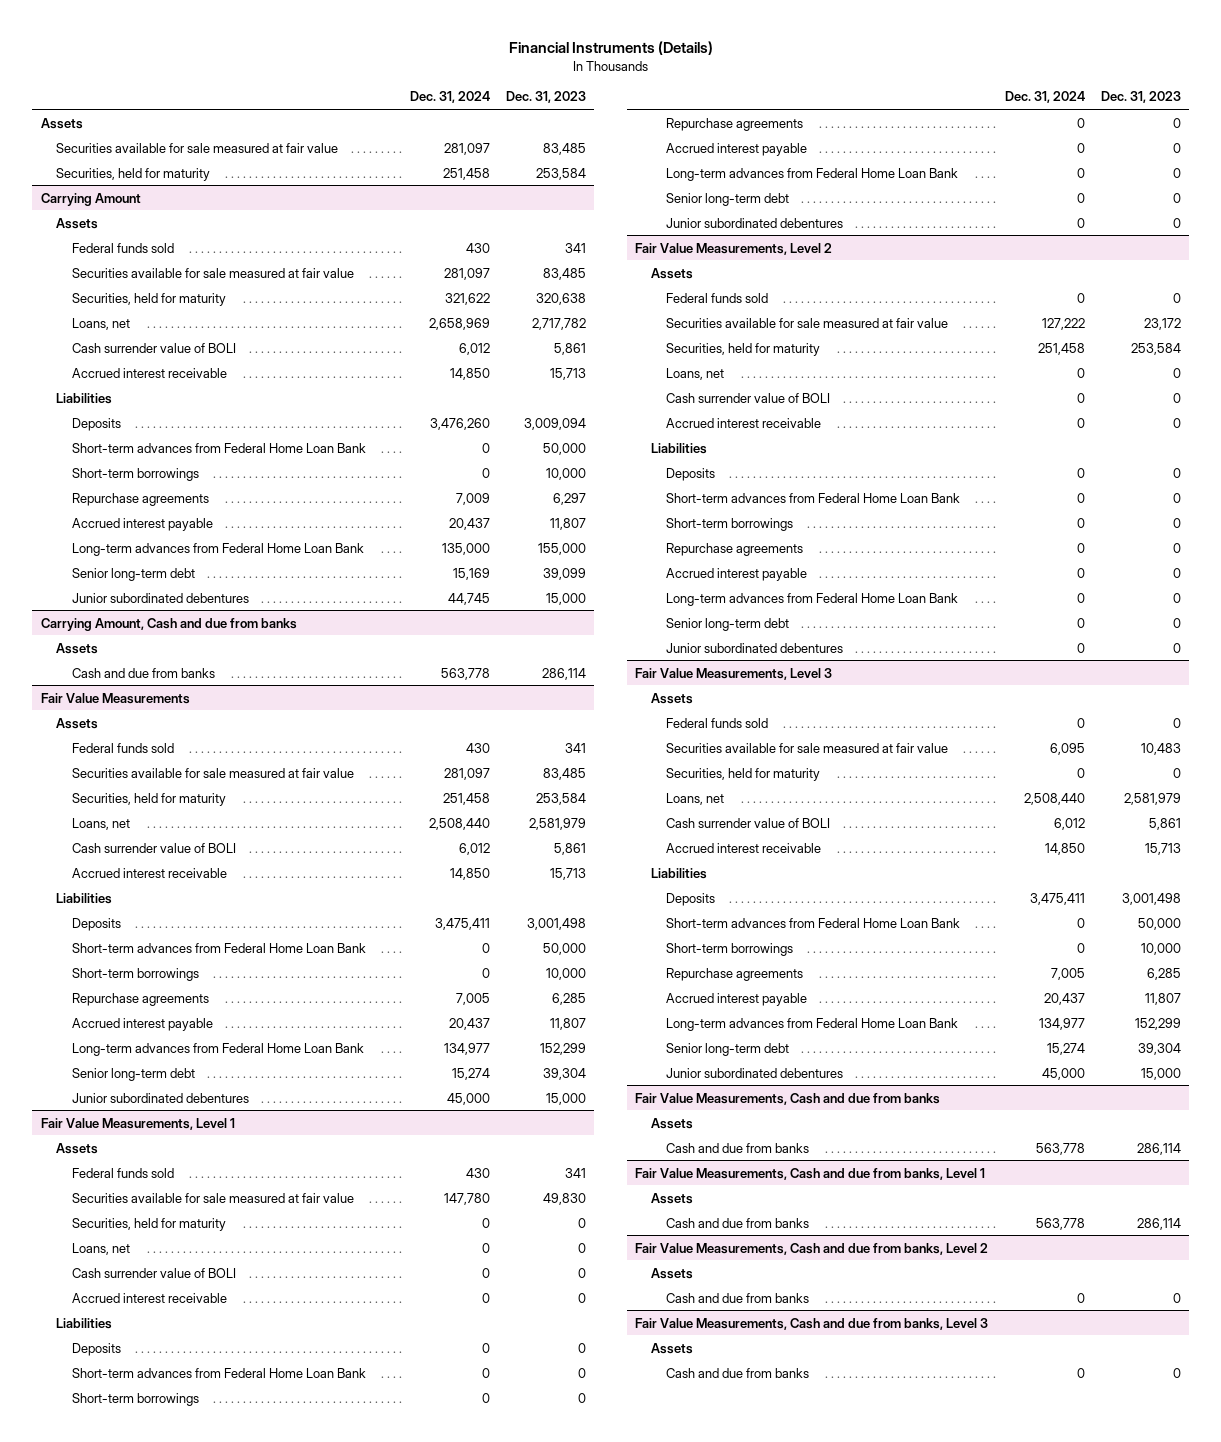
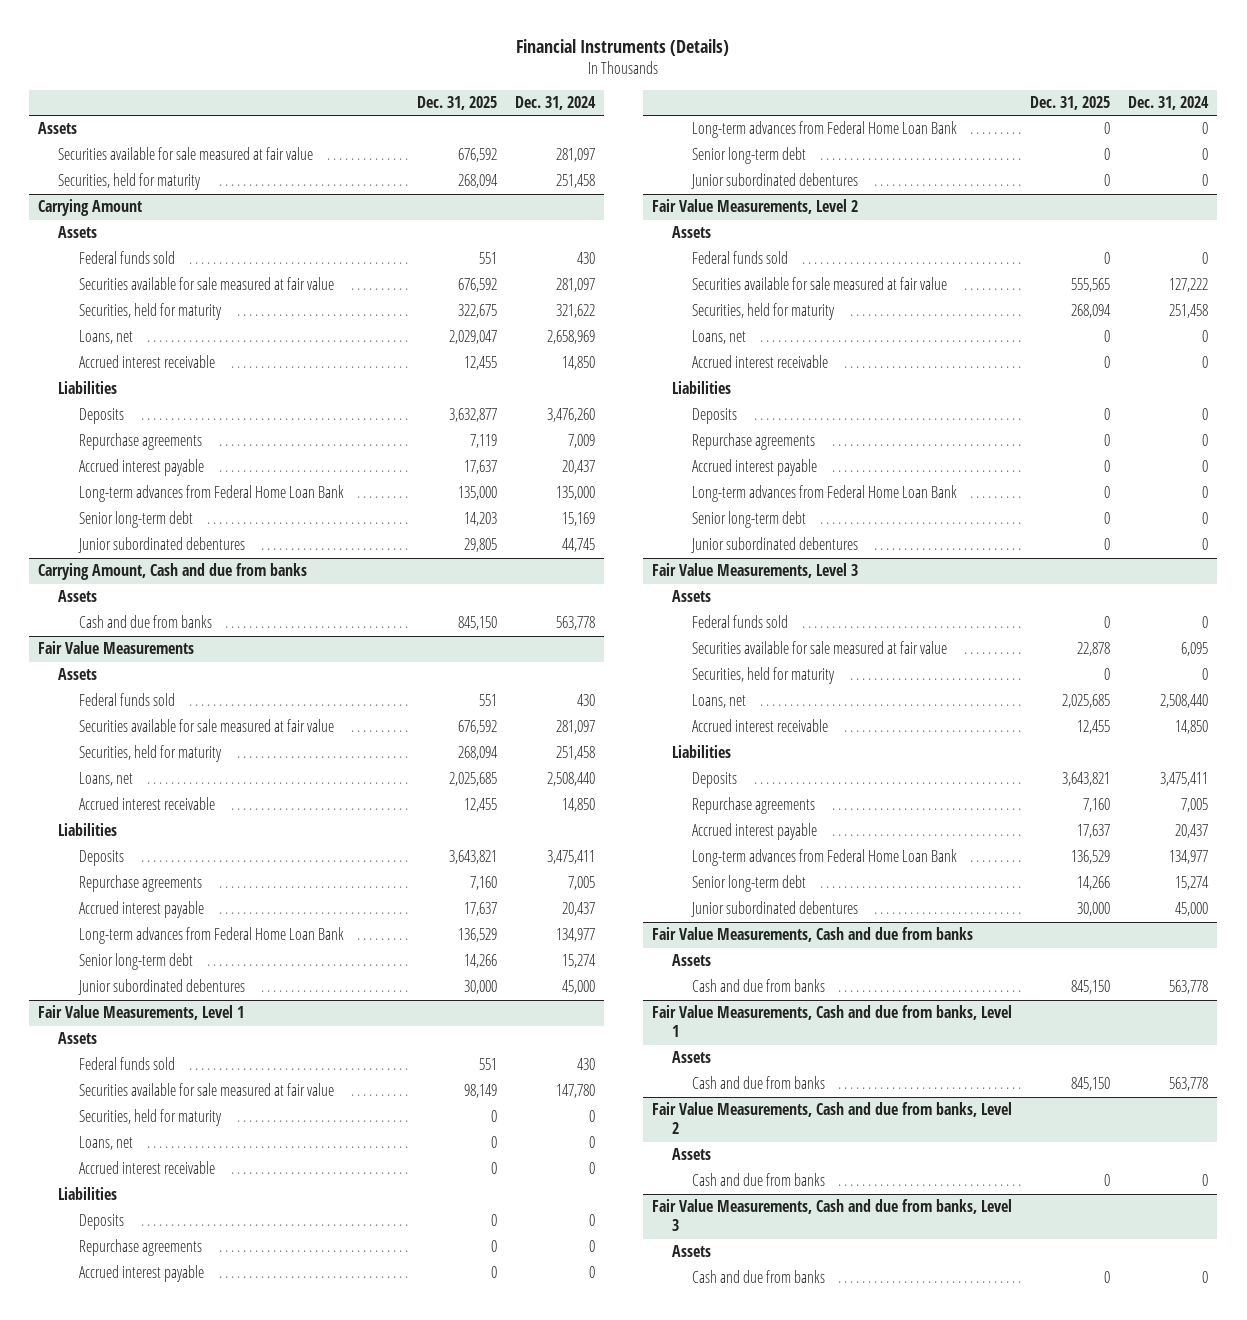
- | Dec. 31, 2024 | Dec. 31, 2023
+ | Dec. 31, 2025 | Dec. 31, 2024
@ Carrying Amount
- Cash surrender value of BOLI | 6,012 | 5,861
- Short-term advances from Federal Home Loan Bank | 0 | 50,000
- Short-term borrowings | 0 | 10,000
@ Fair Value Measurements
- Cash surrender value of BOLI | 6,012 | 5,861
- Short-term advances from Federal Home Loan Bank | 0 | 50,000
- Short-term borrowings | 0 | 10,000
@ Fair Value Measurements, Level 1
- Cash surrender value of BOLI | 0 | 0
- Short-term advances from Federal Home Loan Bank | 0 | 0
- Short-term borrowings | 0 | 0
@ Fair Value Measurements, Level 2
- Cash surrender value of BOLI | 0 | 0
- Short-term advances from Federal Home Loan Bank | 0 | 0
- Short-term borrowings | 0 | 0
@ Fair Value Measurements, Level 3
- Cash surrender value of BOLI | 6,012 | 5,861
- Short-term advances from Federal Home Loan Bank | 0 | 50,000
- Short-term borrowings | 0 | 10,000

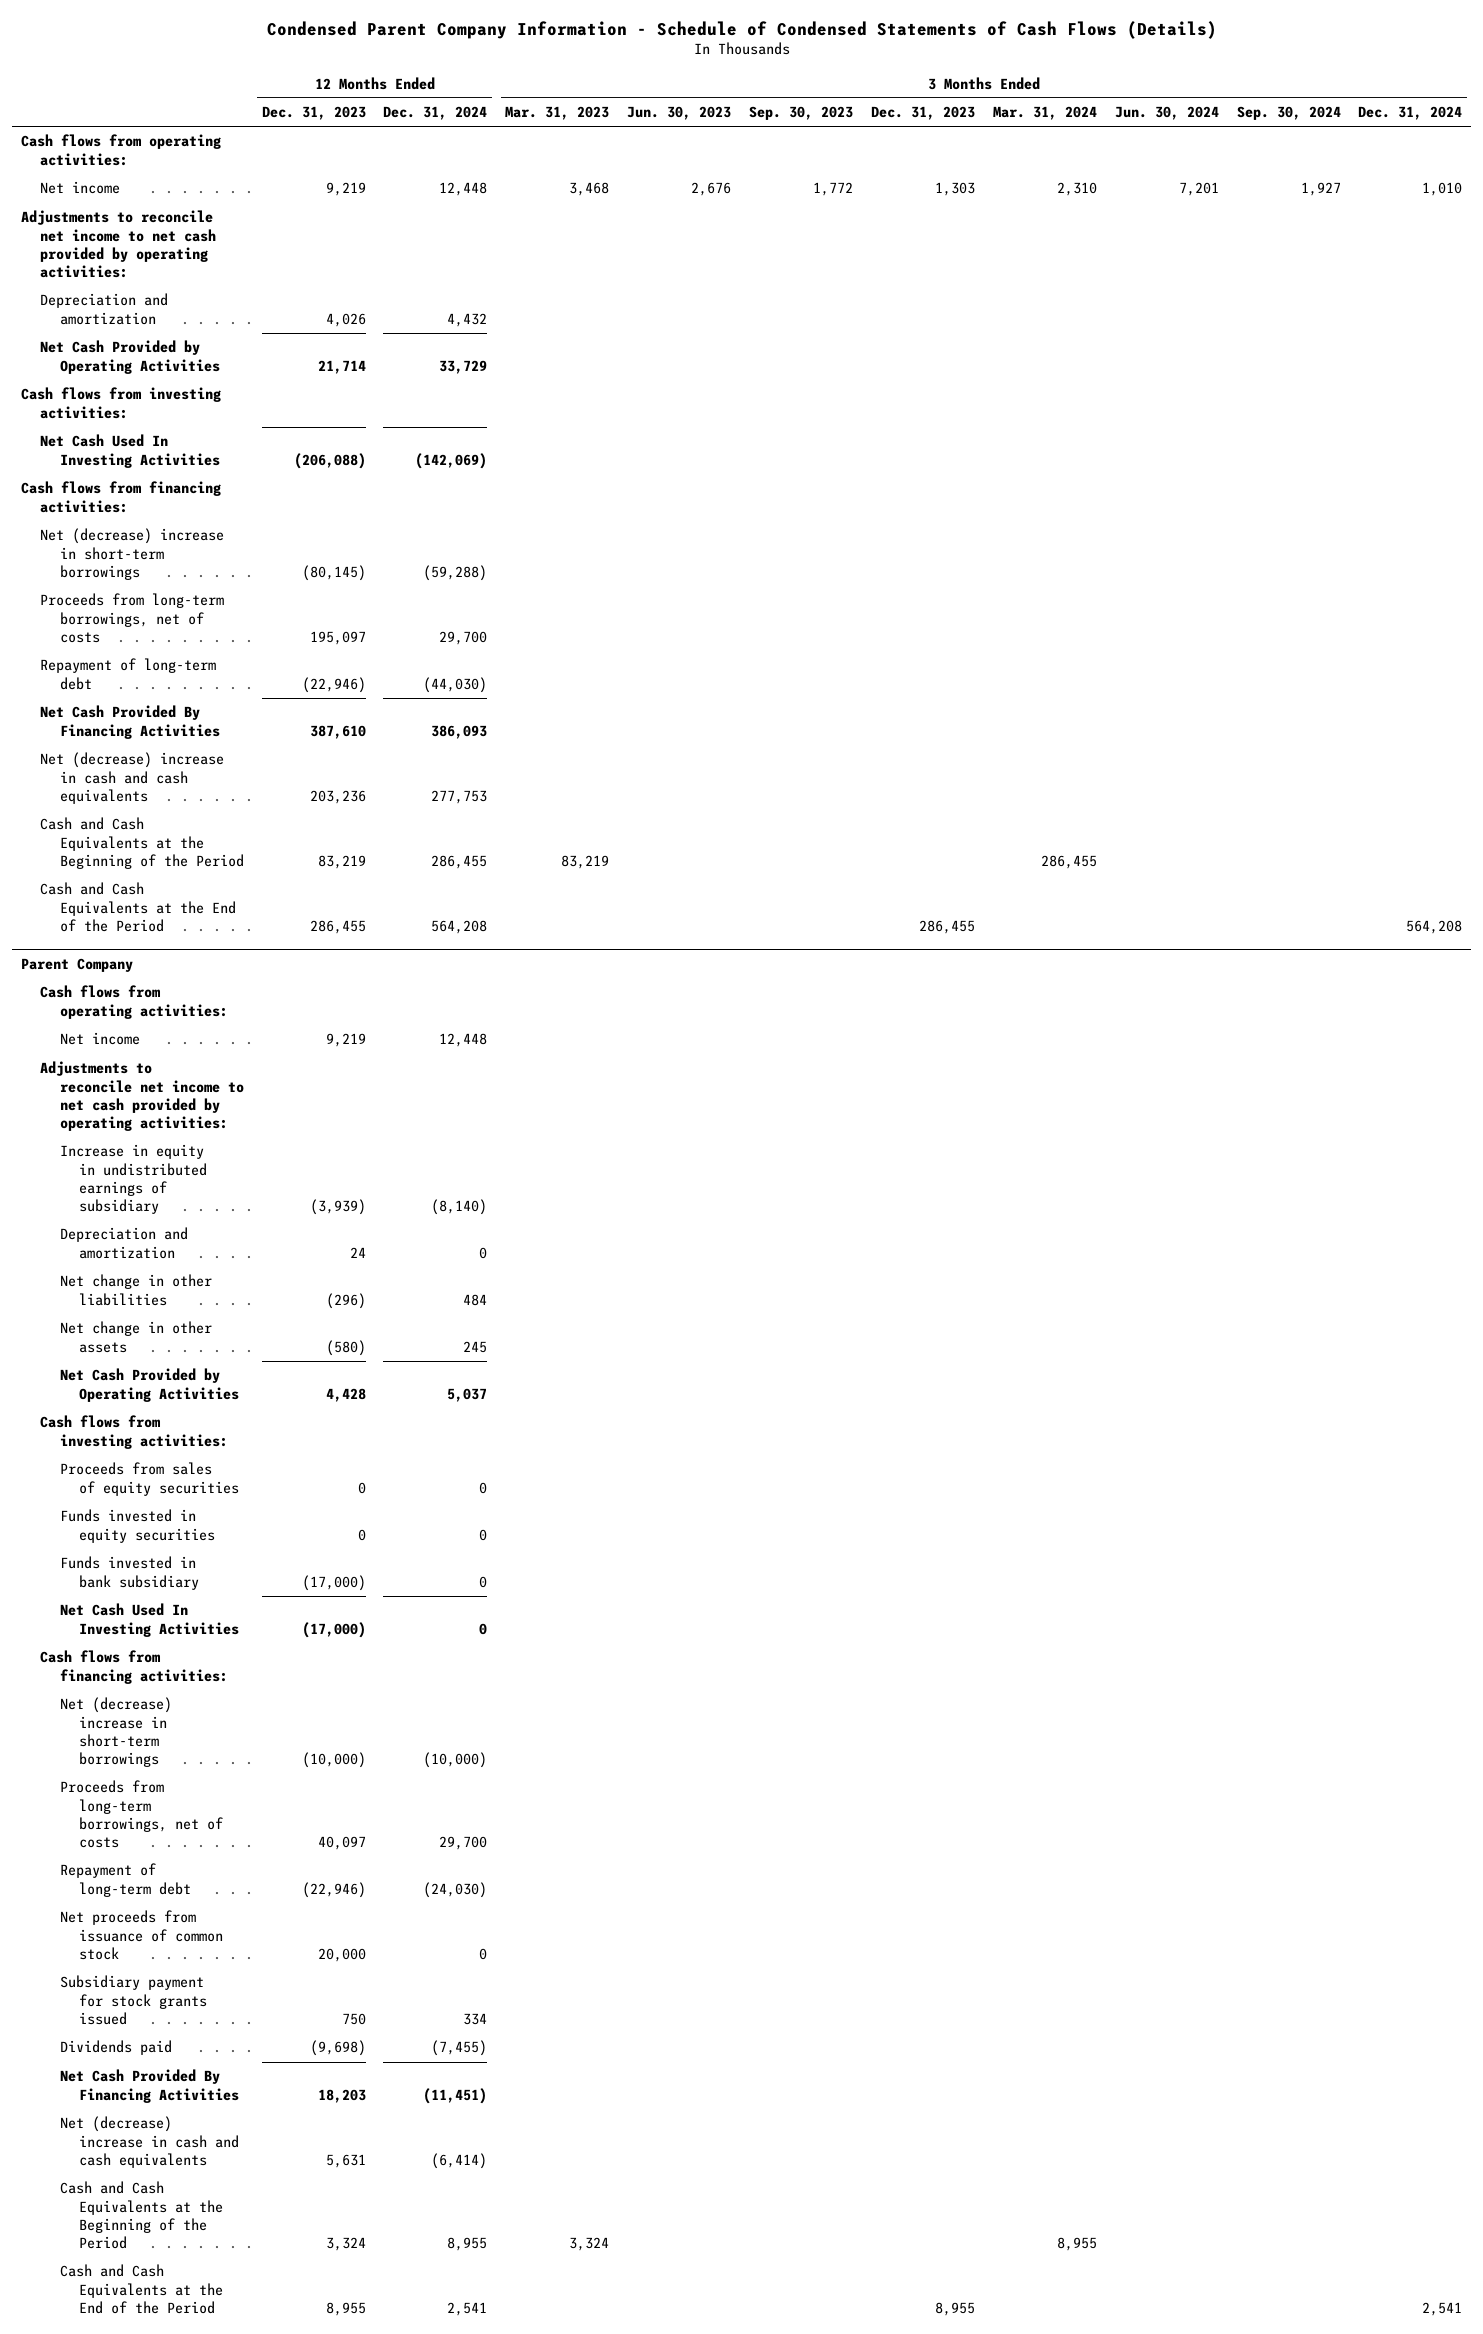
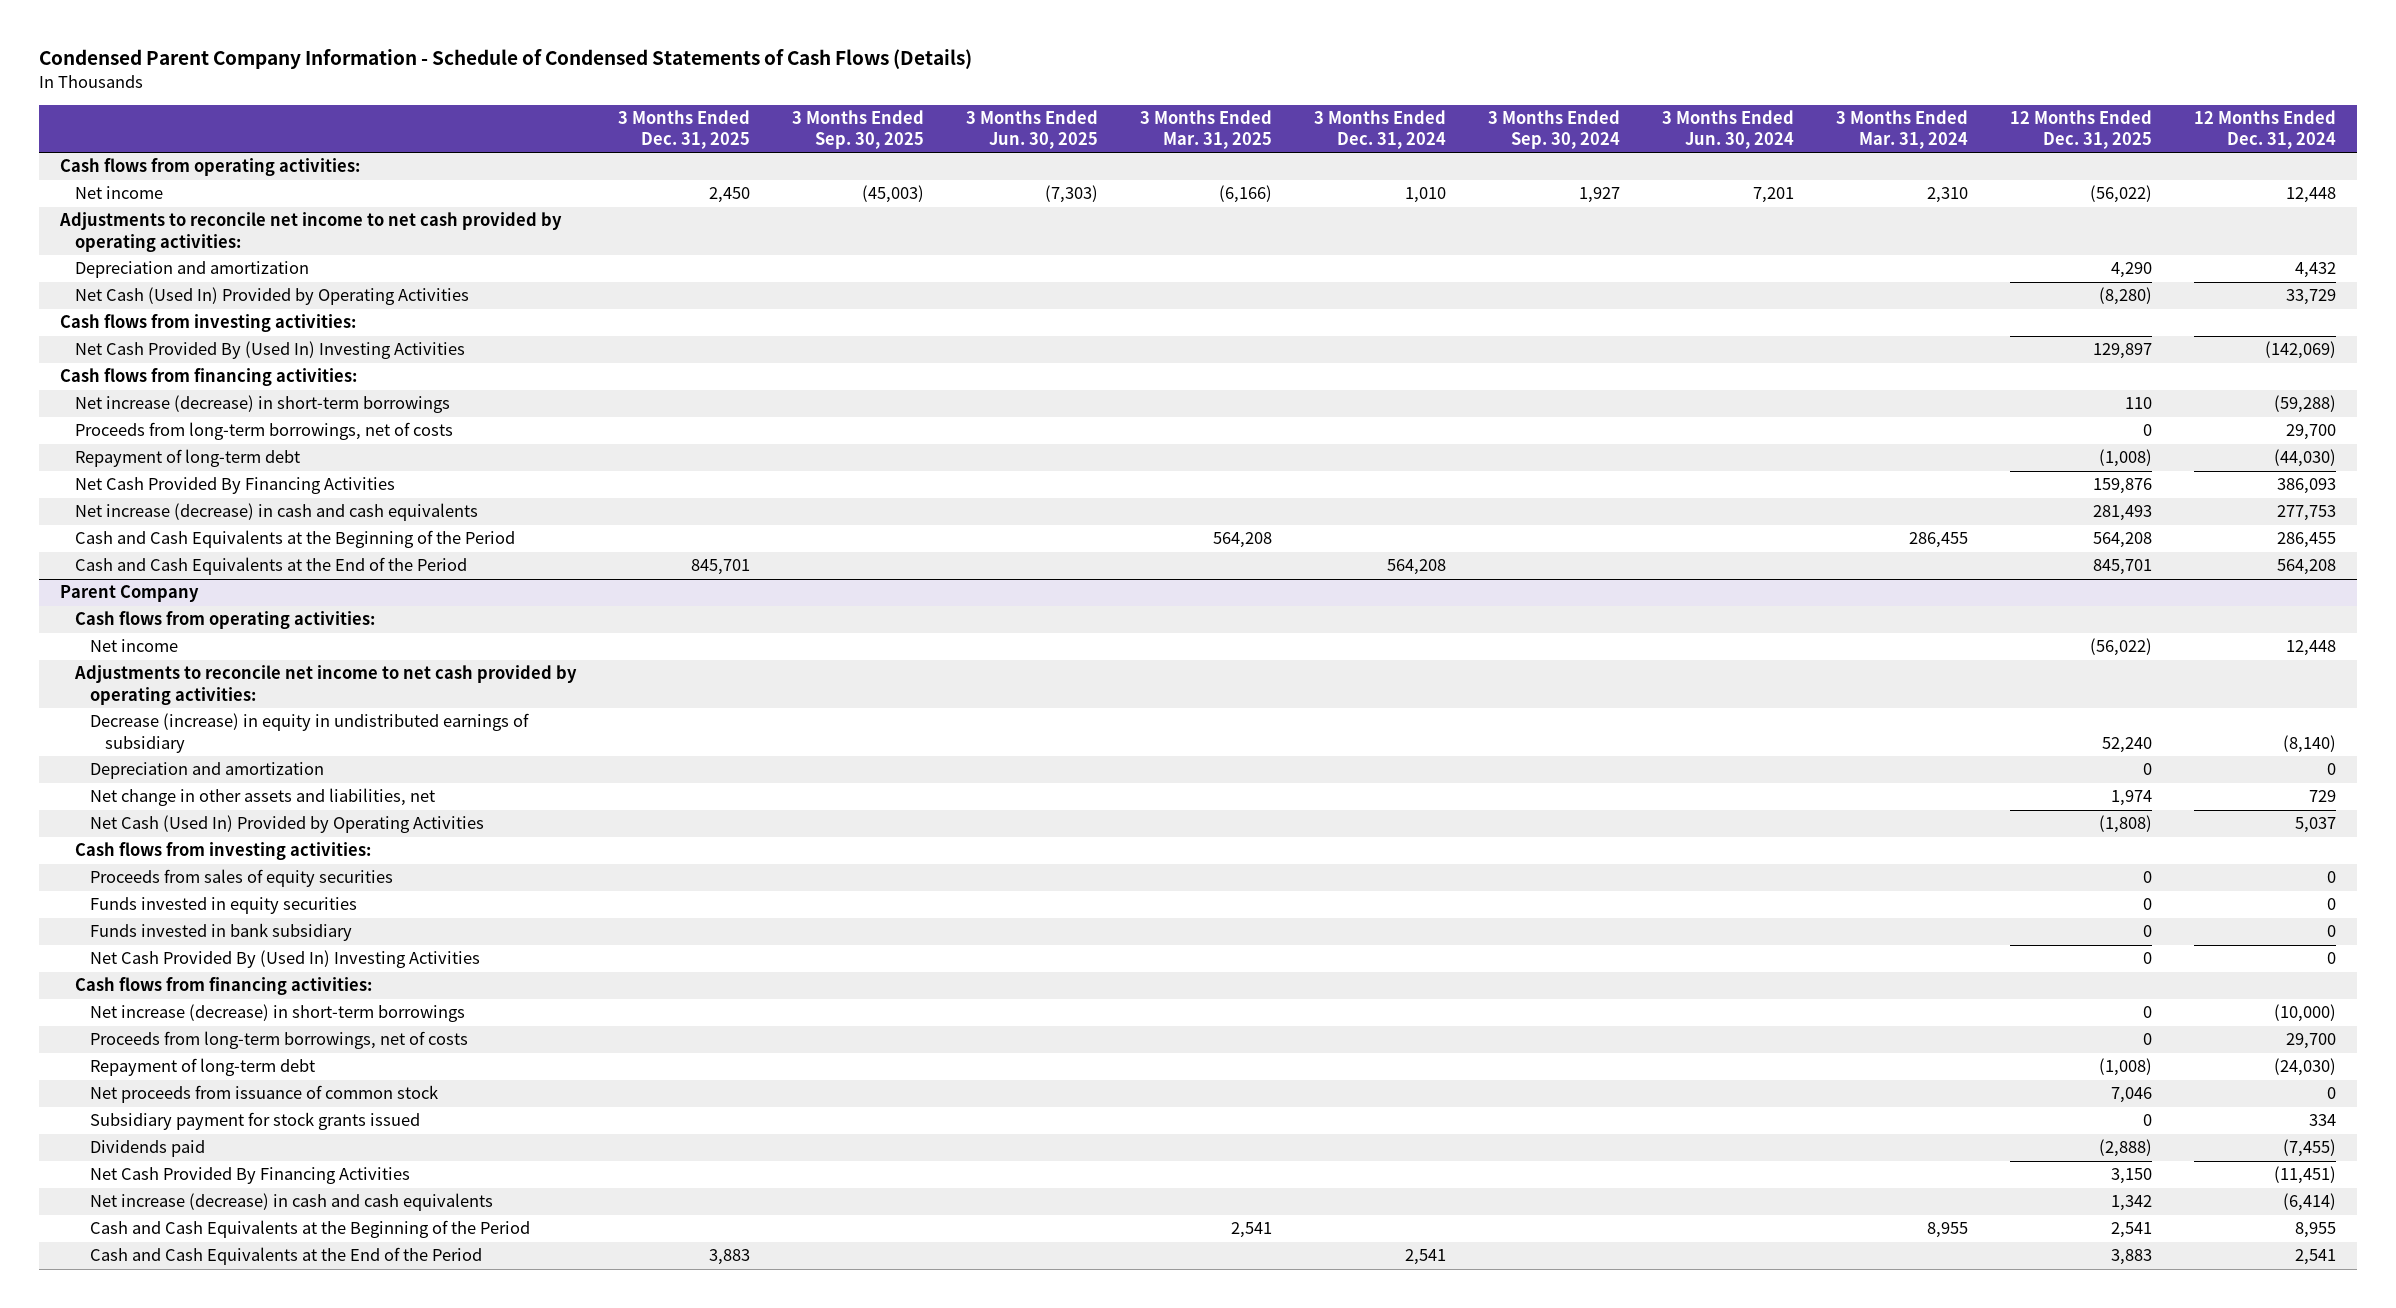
- | 12 Months Ended Dec. 31, 2023 | 12 Months Ended Dec. 31, 2024 | 3 Months Ended Mar. 31, 2023 | 3 Months Ended Jun. 30, 2023 | 3 Months Ended Sep. 30, 2023 | 3 Months Ended Dec. 31, 2023 | 3 Months Ended Mar. 31, 2024 | 3 Months Ended Jun. 30, 2024 | 3 Months Ended Sep. 30, 2024 | 3 Months Ended Dec. 31, 2024
+ | 3 Months Ended Dec. 31, 2025 | 3 Months Ended Sep. 30, 2025 | 3 Months Ended Jun. 30, 2025 | 3 Months Ended Mar. 31, 2025 | 3 Months Ended Dec. 31, 2024 | 3 Months Ended Sep. 30, 2024 | 3 Months Ended Jun. 30, 2024 | 3 Months Ended Mar. 31, 2024 | 12 Months Ended Dec. 31, 2025 | 12 Months Ended Dec. 31, 2024
- Net Cash Provided by Operating Activities | 21,714 | 33,729 | | | | | | | |
+ Net Cash (Used In) Provided by Operating Activities | | | | | | | | | (8,280) | 33,729
- Net Cash Used In Investing Activities | (206,088) | (142,069) | | | | | | | |
+ Net Cash Provided By (Used In) Investing Activities | | | | | | | | | 129,897 | (142,069)
- Net (decrease) increase in short-term borrowings | (80,145) | (59,288) | | | | | | | |
+ Net increase (decrease) in short-term borrowings | | | | | | | | | 110 | (59,288)
- Net (decrease) increase in cash and cash equivalents | 203,236 | 277,753 | | | | | | | |
+ Net increase (decrease) in cash and cash equivalents | | | | | | | | | 281,493 | 277,753
@ Parent Company
- Increase in equity in undistributed earnings of subsidiary | (3,939) | (8,140) | | | | | | | |
+ Decrease (increase) in equity in undistributed earnings of subsidiary | | | | | | | | | 52,240 | (8,140)
- Net change in other liabilities | (296) | 484 | | | | | | | |
- Net change in other assets | (580) | 245 | | | | | | | |
- Net Cash Provided by Operating Activities | 4,428 | 5,037 | | | | | | | |
+ Net change in other assets and liabilities, net | | | | | | | | | 1,974 | 729
+ Net Cash (Used In) Provided by Operating Activities | | | | | | | | | (1,808) | 5,037
- Net Cash Used In Investing Activities | (17,000) | 0 | | | | | | | |
+ Net Cash Provided By (Used In) Investing Activities | | | | | | | | | 0 | 0
- Net (decrease) increase in short-term borrowings | (10,000) | (10,000) | | | | | | | |
+ Net increase (decrease) in short-term borrowings | | | | | | | | | 0 | (10,000)
- Net (decrease) increase in cash and cash equivalents | 5,631 | (6,414) | | | | | | | |
+ Net increase (decrease) in cash and cash equivalents | | | | | | | | | 1,342 | (6,414)

